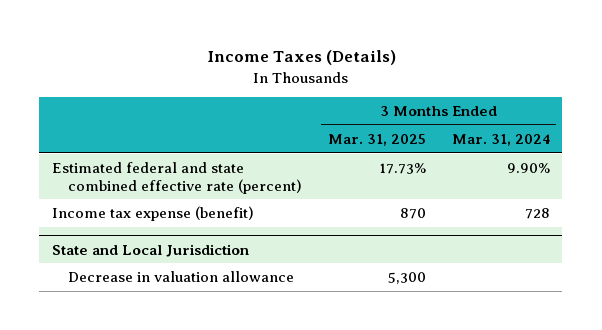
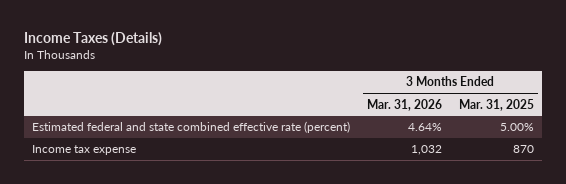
- | 3 Months Ended Mar. 31, 2025 | 3 Months Ended Mar. 31, 2024
+ | 3 Months Ended Mar. 31, 2026 | 3 Months Ended Mar. 31, 2025
- Estimated federal and state combined effective rate (percent) | 17.73% | 9.90%
- Income tax expense (benefit) | 870 | 728
- State and Local Jurisdiction
- Decrease in valuation allowance | 5,300 |
+ Estimated federal and state combined effective rate (percent) | 4.64% | 5.00%
+ Income tax expense | 1,032 | 870

